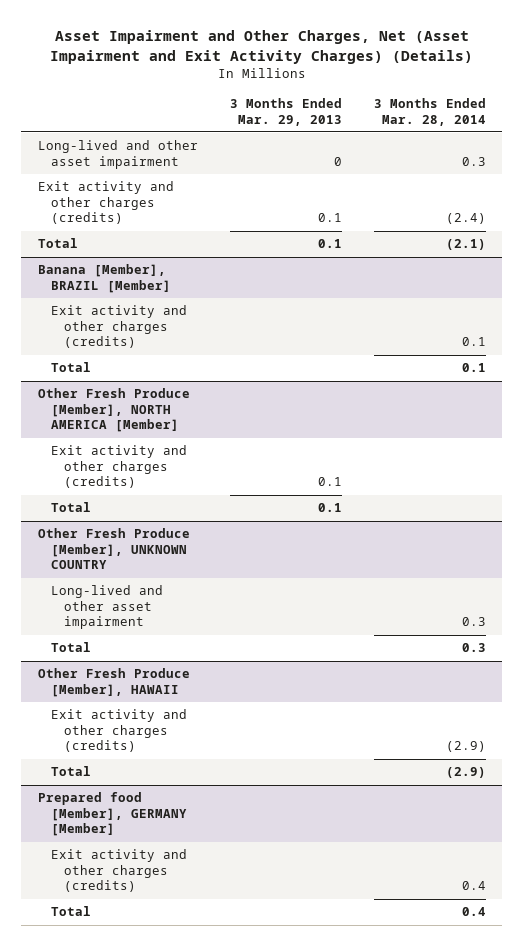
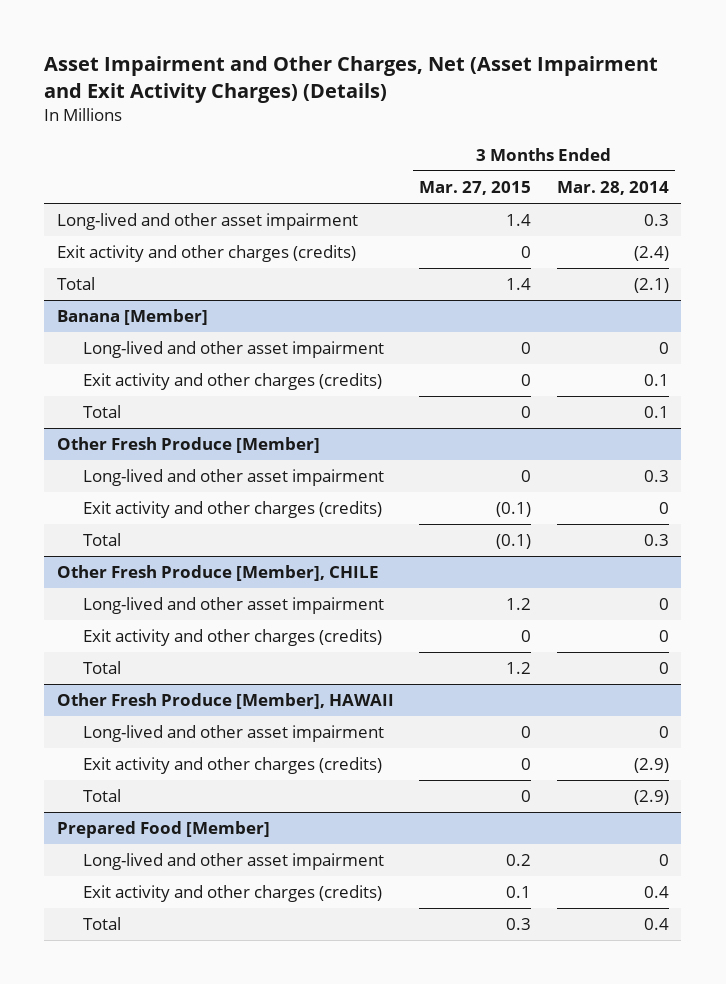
- | 3 Months Ended Mar. 29, 2013 | 3 Months Ended Mar. 28, 2014
+ | 3 Months Ended Mar. 27, 2015 | 3 Months Ended Mar. 28, 2014
- Banana [Member], BRAZIL [Member]
+ Banana [Member]
+ Long-lived and other asset impairment | 0 | 0
- Other Fresh Produce [Member], NORTH AMERICA [Member]
- Exit activity and other charges (credits) | 0.1 |
- Total | 0.1 |
- Other Fresh Produce [Member], UNKNOWN COUNTRY
+ Other Fresh Produce [Member]
+ Exit activity and other charges (credits) | (0.1) | 0
+ Other Fresh Produce [Member], CHILE
+ Long-lived and other asset impairment | 1.2 | 0
+ Exit activity and other charges (credits) | 0 | 0
+ Total | 1.2 | 0
@ Other Fresh Produce [Member], HAWAII
+ Long-lived and other asset impairment | 0 | 0
- Prepared food [Member], GERMANY [Member]
+ Prepared Food [Member]
+ Long-lived and other asset impairment | 0.2 | 0

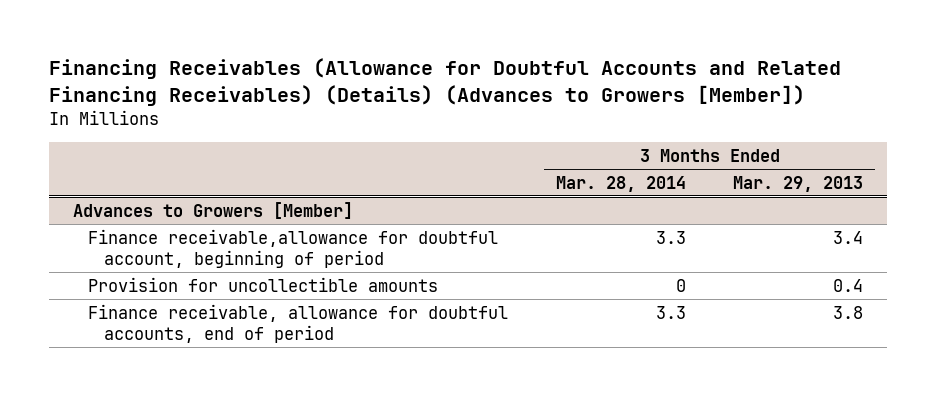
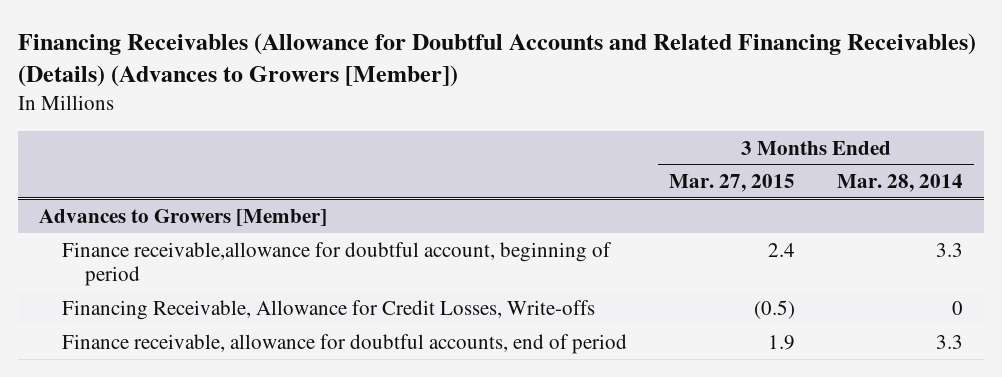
- | 3 Months Ended Mar. 28, 2014 | 3 Months Ended Mar. 29, 2013
+ | 3 Months Ended Mar. 27, 2015 | 3 Months Ended Mar. 28, 2014
@ Advances to Growers [Member]
- Provision for uncollectible amounts | 0 | 0.4
+ Financing Receivable, Allowance for Credit Losses, Write-offs | (0.5) | 0

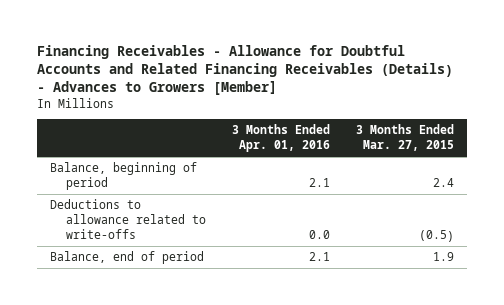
- Financing Receivables (Allowance for Doubtful Accounts and Related Financing Receivables) (Details) (Advances to Growers [Member])
+ Financing Receivables - Allowance for Doubtful Accounts and Related Financing Receivables (Details) - Advances to Growers [Member]
- | 3 Months Ended Mar. 27, 2015 | 3 Months Ended Mar. 28, 2014
+ | 3 Months Ended Apr. 01, 2016 | 3 Months Ended Mar. 27, 2015
- Advances to Growers [Member]
- Finance receivable,allowance for doubtful account, beginning of period | 2.4 | 3.3
- Financing Receivable, Allowance for Credit Losses, Write-offs | (0.5) | 0
- Finance receivable, allowance for doubtful accounts, end of period | 1.9 | 3.3
+ Balance, beginning of period | 2.1 | 2.4
+ Deductions to allowance related to write-offs | 0.0 | (0.5)
+ Balance, end of period | 2.1 | 1.9

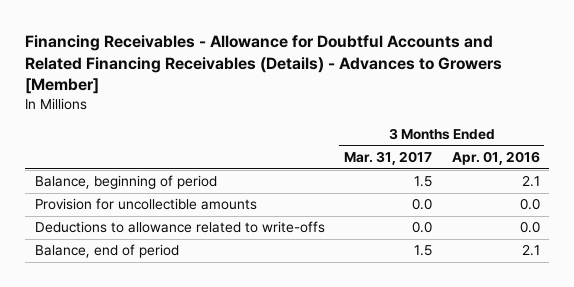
- | 3 Months Ended Apr. 01, 2016 | 3 Months Ended Mar. 27, 2015
+ | 3 Months Ended Mar. 31, 2017 | 3 Months Ended Apr. 01, 2016
+ Provision for uncollectible amounts | 0.0 | 0.0

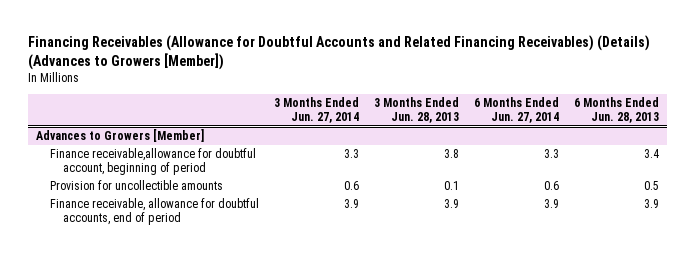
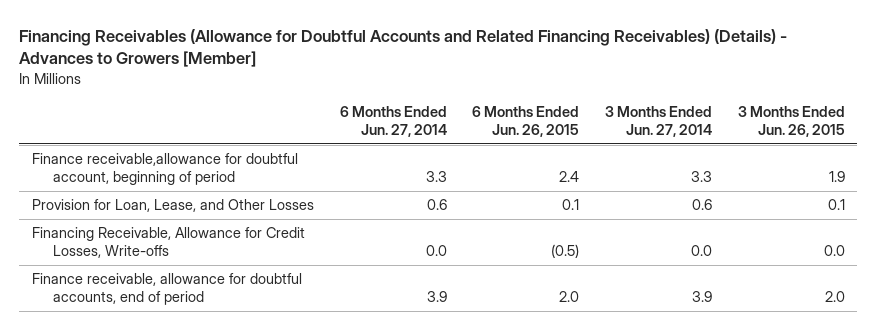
- Financing Receivables (Allowance for Doubtful Accounts and Related Financing Receivables) (Details) (Advances to Growers [Member])
+ Financing Receivables (Allowance for Doubtful Accounts and Related Financing Receivables) (Details) - Advances to Growers [Member]
- | 3 Months Ended Jun. 27, 2014 | 3 Months Ended Jun. 28, 2013 | 6 Months Ended Jun. 27, 2014 | 6 Months Ended Jun. 28, 2013
+ | 6 Months Ended Jun. 27, 2014 | 6 Months Ended Jun. 26, 2015 | 3 Months Ended Jun. 27, 2014 | 3 Months Ended Jun. 26, 2015
- Advances to Growers [Member]
- Provision for uncollectible amounts | 0.6 | 0.1 | 0.6 | 0.5
+ Provision for Loan, Lease, and Other Losses | 0.6 | 0.1 | 0.6 | 0.1
+ Financing Receivable, Allowance for Credit Losses, Write-offs | 0.0 | (0.5) | 0.0 | 0.0

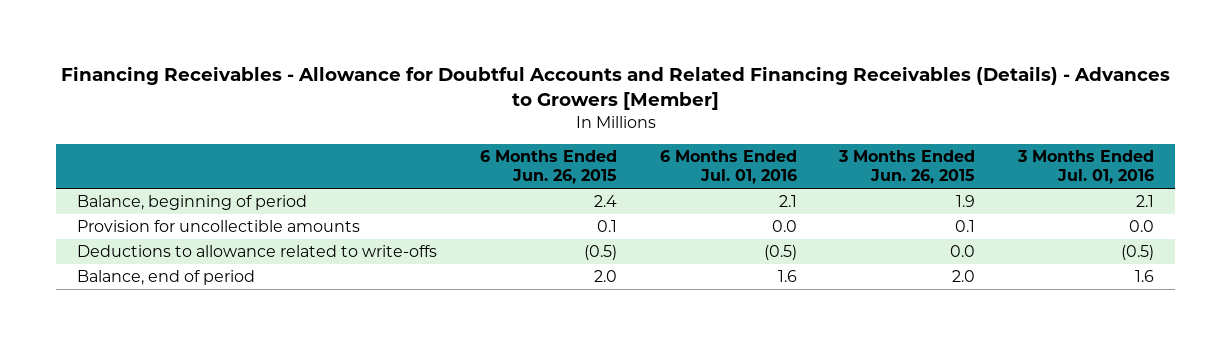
- Financing Receivables (Allowance for Doubtful Accounts and Related Financing Receivables) (Details) - Advances to Growers [Member]
+ Financing Receivables - Allowance for Doubtful Accounts and Related Financing Receivables (Details) - Advances to Growers [Member]
- | 6 Months Ended Jun. 27, 2014 | 6 Months Ended Jun. 26, 2015 | 3 Months Ended Jun. 27, 2014 | 3 Months Ended Jun. 26, 2015
+ | 6 Months Ended Jun. 26, 2015 | 6 Months Ended Jul. 01, 2016 | 3 Months Ended Jun. 26, 2015 | 3 Months Ended Jul. 01, 2016
- Finance receivable,allowance for doubtful account, beginning of period | 3.3 | 2.4 | 3.3 | 1.9
- Provision for Loan, Lease, and Other Losses | 0.6 | 0.1 | 0.6 | 0.1
- Financing Receivable, Allowance for Credit Losses, Write-offs | 0.0 | (0.5) | 0.0 | 0.0
- Finance receivable, allowance for doubtful accounts, end of period | 3.9 | 2.0 | 3.9 | 2.0
+ Balance, beginning of period | 2.4 | 2.1 | 1.9 | 2.1
+ Provision for uncollectible amounts | 0.1 | 0.0 | 0.1 | 0.0
+ Deductions to allowance related to write-offs | (0.5) | (0.5) | 0.0 | (0.5)
+ Balance, end of period | 2.0 | 1.6 | 2.0 | 1.6

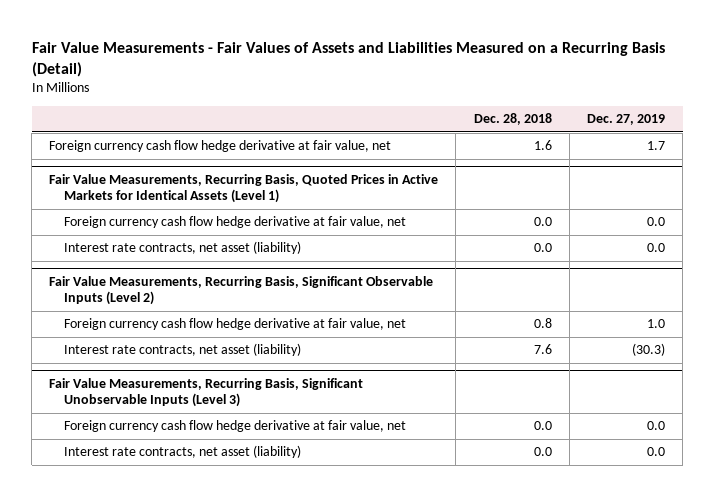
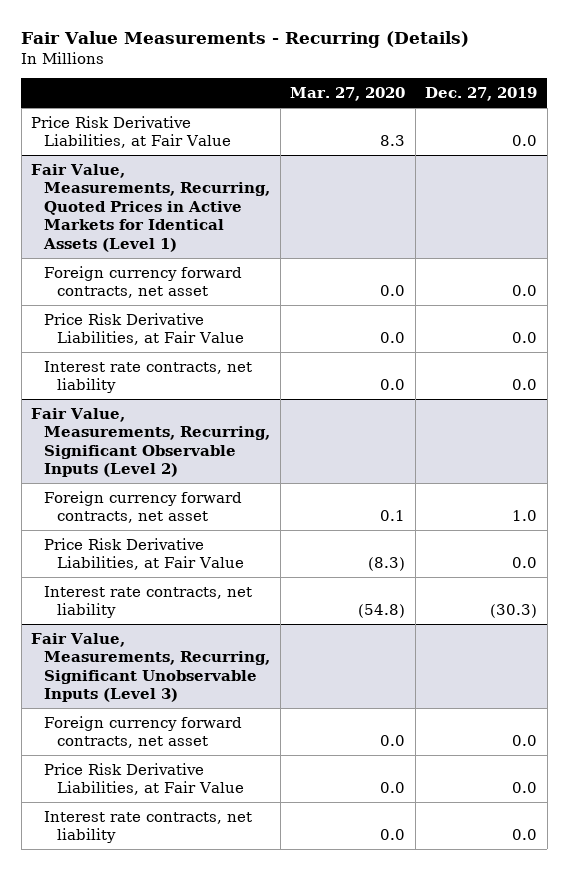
- Fair Value Measurements - Fair Values of Assets and Liabilities Measured on a Recurring Basis (Detail)
+ Fair Value Measurements - Recurring (Details)
- | Dec. 28, 2018 | Dec. 27, 2019
+ | Mar. 27, 2020 | Dec. 27, 2019
- Foreign currency cash flow hedge derivative at fair value, net | 1.6 | 1.7
- Fair Value Measurements, Recurring Basis, Quoted Prices in Active Markets for Identical Assets (Level 1)
- Foreign currency cash flow hedge derivative at fair value, net | 0.0 | 0.0
- Interest rate contracts, net asset (liability) | 0.0 | 0.0
- Fair Value Measurements, Recurring Basis, Significant Observable Inputs (Level 2)
- Foreign currency cash flow hedge derivative at fair value, net | 0.8 | 1.0
- Interest rate contracts, net asset (liability) | 7.6 | (30.3)
- Fair Value Measurements, Recurring Basis, Significant Unobservable Inputs (Level 3)
- Foreign currency cash flow hedge derivative at fair value, net | 0.0 | 0.0
- Interest rate contracts, net asset (liability) | 0.0 | 0.0
+ Price Risk Derivative Liabilities, at Fair Value | 8.3 | 0.0
+ Fair Value, Measurements, Recurring, Quoted Prices in Active Markets for Identical Assets (Level 1)
+ Foreign currency forward contracts, net asset | 0.0 | 0.0
+ Price Risk Derivative Liabilities, at Fair Value | 0.0 | 0.0
+ Interest rate contracts, net liability | 0.0 | 0.0
+ Fair Value, Measurements, Recurring, Significant Observable Inputs (Level 2)
+ Foreign currency forward contracts, net asset | 0.1 | 1.0
+ Price Risk Derivative Liabilities, at Fair Value | (8.3) | 0.0
+ Interest rate contracts, net liability | (54.8) | (30.3)
+ Fair Value, Measurements, Recurring, Significant Unobservable Inputs (Level 3)
+ Foreign currency forward contracts, net asset | 0.0 | 0.0
+ Price Risk Derivative Liabilities, at Fair Value | 0.0 | 0.0
+ Interest rate contracts, net liability | 0.0 | 0.0

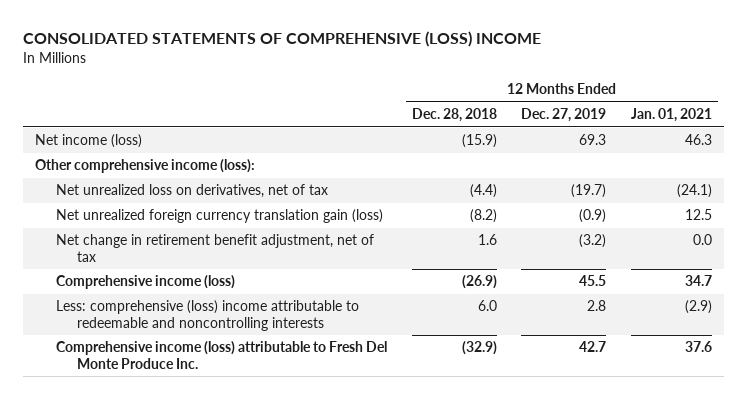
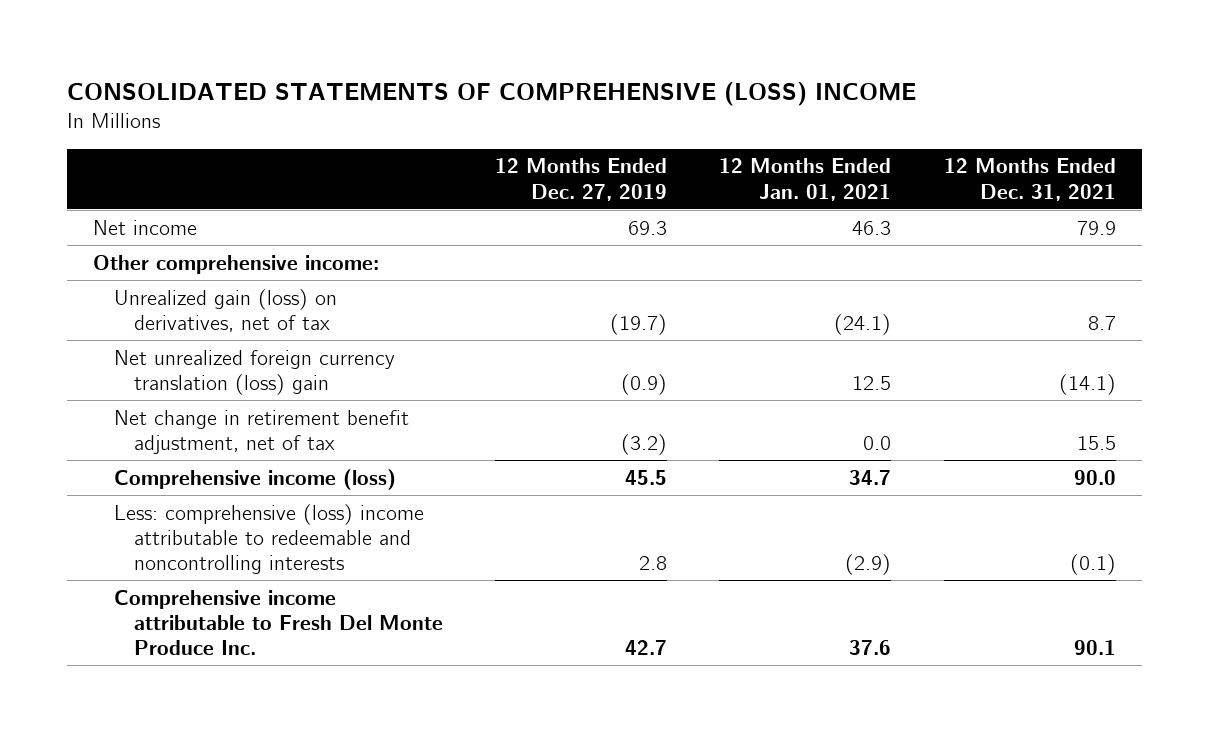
- | 12 Months Ended Dec. 28, 2018 | 12 Months Ended Dec. 27, 2019 | 12 Months Ended Jan. 01, 2021
+ | 12 Months Ended Dec. 27, 2019 | 12 Months Ended Jan. 01, 2021 | 12 Months Ended Dec. 31, 2021
- Net income (loss) | (15.9) | 69.3 | 46.3
- Other comprehensive income (loss):
- Net unrealized loss on derivatives, net of tax | (4.4) | (19.7) | (24.1)
- Net unrealized foreign currency translation gain (loss) | (8.2) | (0.9) | 12.5
+ Net income | 69.3 | 46.3 | 79.9
+ Other comprehensive income:
+ Unrealized gain (loss) on derivatives, net of tax | (19.7) | (24.1) | 8.7
+ Net unrealized foreign currency translation (loss) gain | (0.9) | 12.5 | (14.1)
- Comprehensive income (loss) attributable to Fresh Del Monte Produce Inc. | (32.9) | 42.7 | 37.6
+ Comprehensive income attributable to Fresh Del Monte Produce Inc. | 42.7 | 37.6 | 90.1

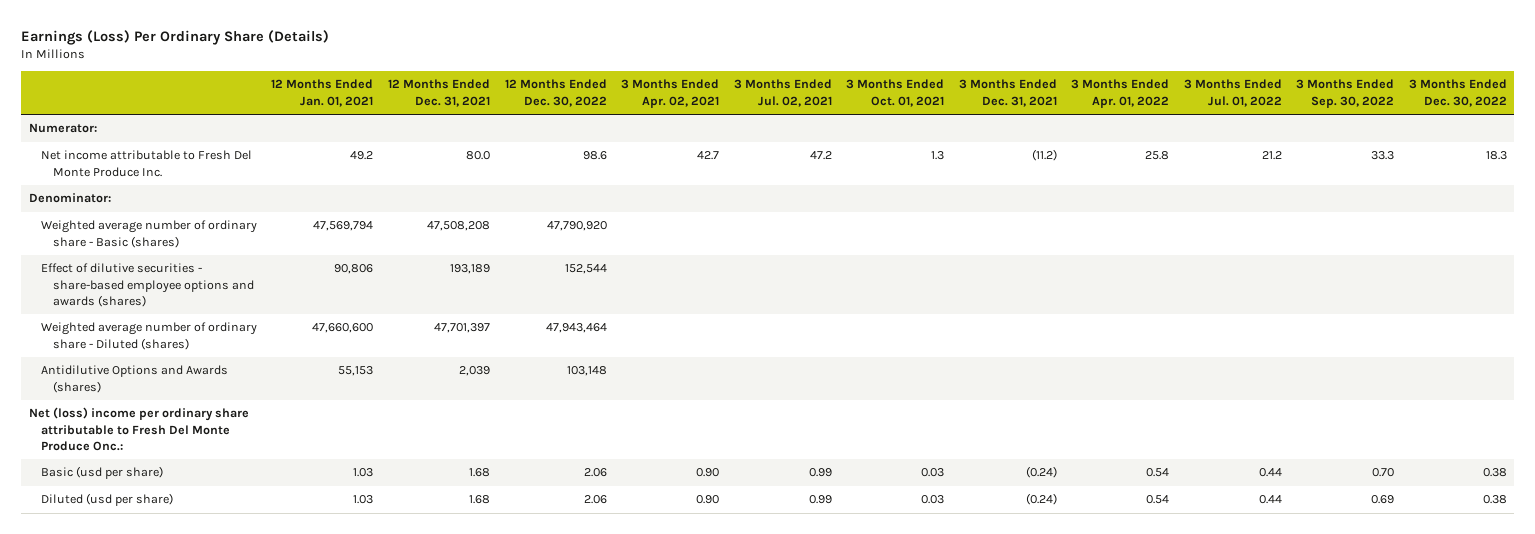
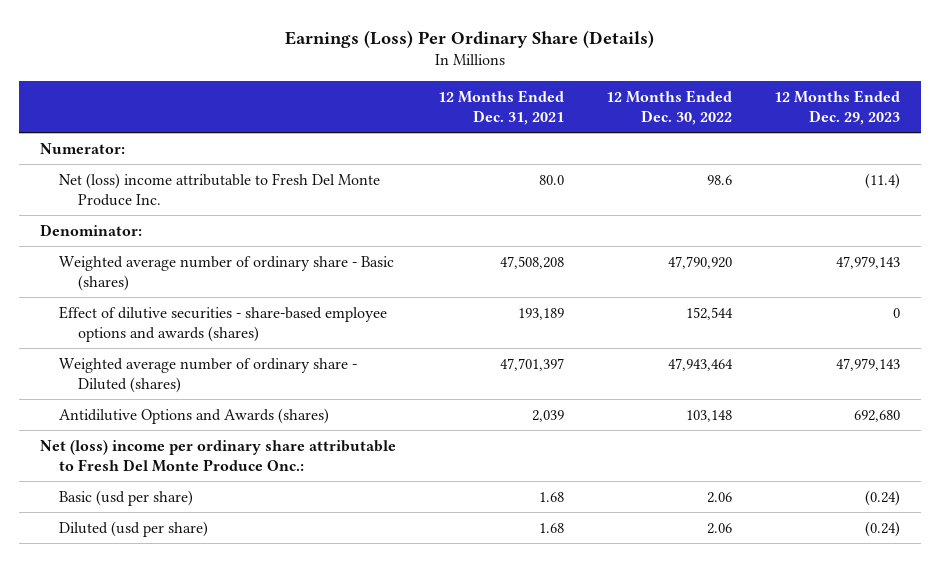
- | 12 Months Ended Jan. 01, 2021 | 12 Months Ended Dec. 31, 2021 | 12 Months Ended Dec. 30, 2022 | 3 Months Ended Apr. 02, 2021 | 3 Months Ended Jul. 02, 2021 | 3 Months Ended Oct. 01, 2021 | 3 Months Ended Dec. 31, 2021 | 3 Months Ended Apr. 01, 2022 | 3 Months Ended Jul. 01, 2022 | 3 Months Ended Sep. 30, 2022 | 3 Months Ended Dec. 30, 2022
+ | 12 Months Ended Dec. 31, 2021 | 12 Months Ended Dec. 30, 2022 | 12 Months Ended Dec. 29, 2023
- Net income attributable to Fresh Del Monte Produce Inc. | 49.2 | 80.0 | 98.6 | 42.7 | 47.2 | 1.3 | (11.2) | 25.8 | 21.2 | 33.3 | 18.3
+ Net (loss) income attributable to Fresh Del Monte Produce Inc. | 80.0 | 98.6 | (11.4)

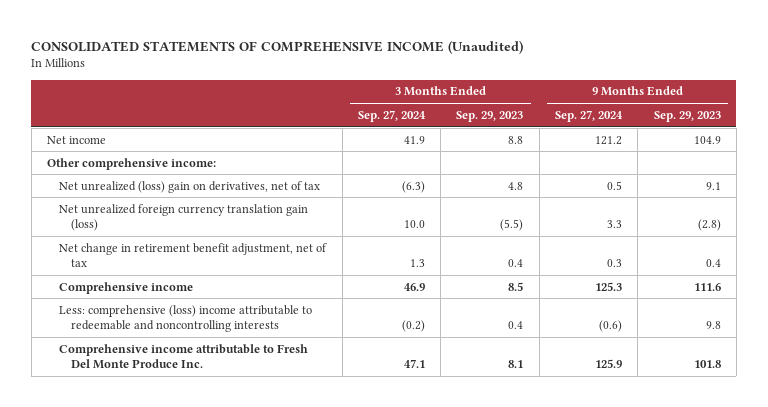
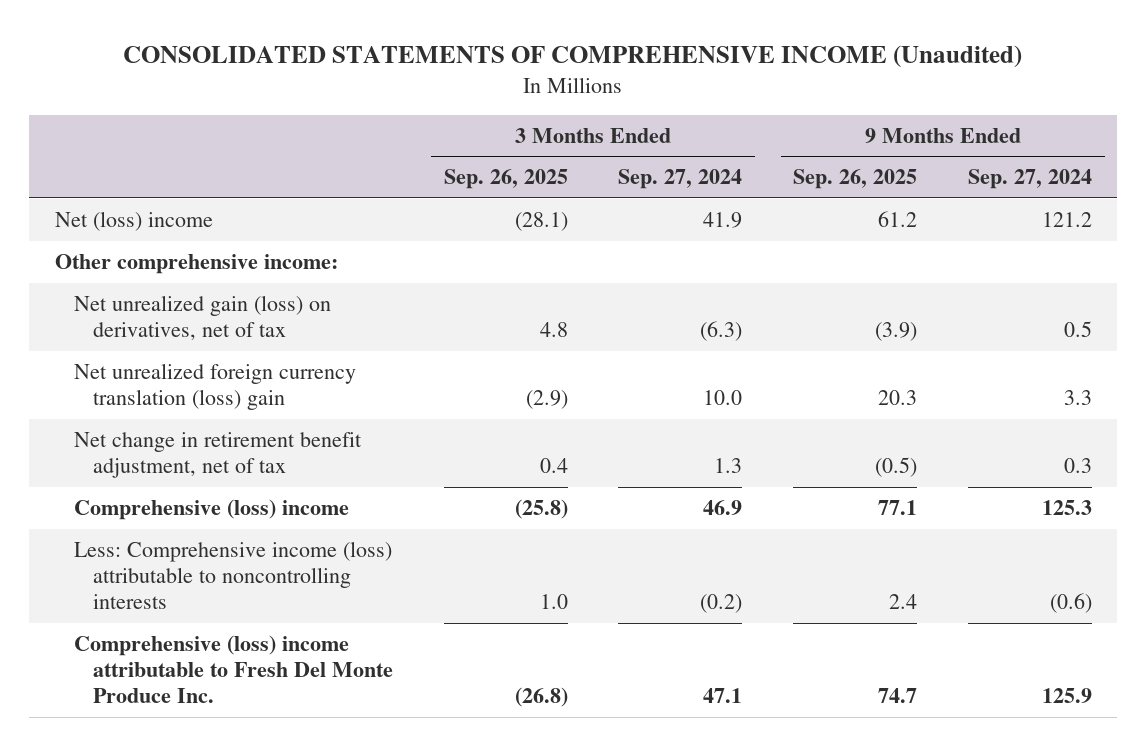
- | 3 Months Ended Sep. 27, 2024 | 3 Months Ended Sep. 29, 2023 | 9 Months Ended Sep. 27, 2024 | 9 Months Ended Sep. 29, 2023
+ | 3 Months Ended Sep. 26, 2025 | 3 Months Ended Sep. 27, 2024 | 9 Months Ended Sep. 26, 2025 | 9 Months Ended Sep. 27, 2024
- Net income | 41.9 | 8.8 | 121.2 | 104.9
+ Net (loss) income | (28.1) | 41.9 | 61.2 | 121.2
- Net unrealized (loss) gain on derivatives, net of tax | (6.3) | 4.8 | 0.5 | 9.1
- Net unrealized foreign currency translation gain (loss) | 10.0 | (5.5) | 3.3 | (2.8)
+ Net unrealized gain (loss) on derivatives, net of tax | 4.8 | (6.3) | (3.9) | 0.5
+ Net unrealized foreign currency translation (loss) gain | (2.9) | 10.0 | 20.3 | 3.3
- Comprehensive income | 46.9 | 8.5 | 125.3 | 111.6
- Less: comprehensive (loss) income attributable to redeemable and noncontrolling interests | (0.2) | 0.4 | (0.6) | 9.8
- Comprehensive income attributable to Fresh Del Monte Produce Inc. | 47.1 | 8.1 | 125.9 | 101.8
+ Comprehensive (loss) income | (25.8) | 46.9 | 77.1 | 125.3
+ Less: Comprehensive income (loss) attributable to noncontrolling interests | 1.0 | (0.2) | 2.4 | (0.6)
+ Comprehensive (loss) income attributable to Fresh Del Monte Produce Inc. | (26.8) | 47.1 | 74.7 | 125.9

